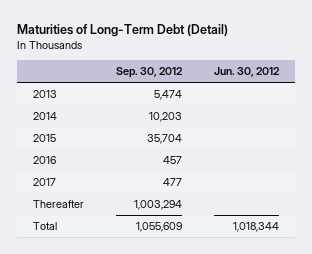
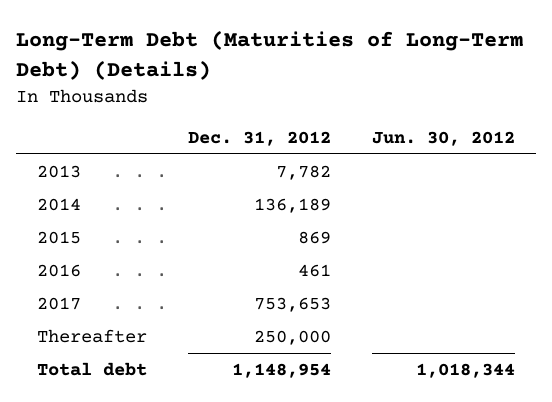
- Maturities of Long-Term Debt (Detail)
+ Long-Term Debt (Maturities of Long-Term Debt) (Details)
- | Sep. 30, 2012 | Jun. 30, 2012
+ | Dec. 31, 2012 | Jun. 30, 2012
- Total | 1,055,609 | 1,018,344
+ Total debt | 1,148,954 | 1,018,344

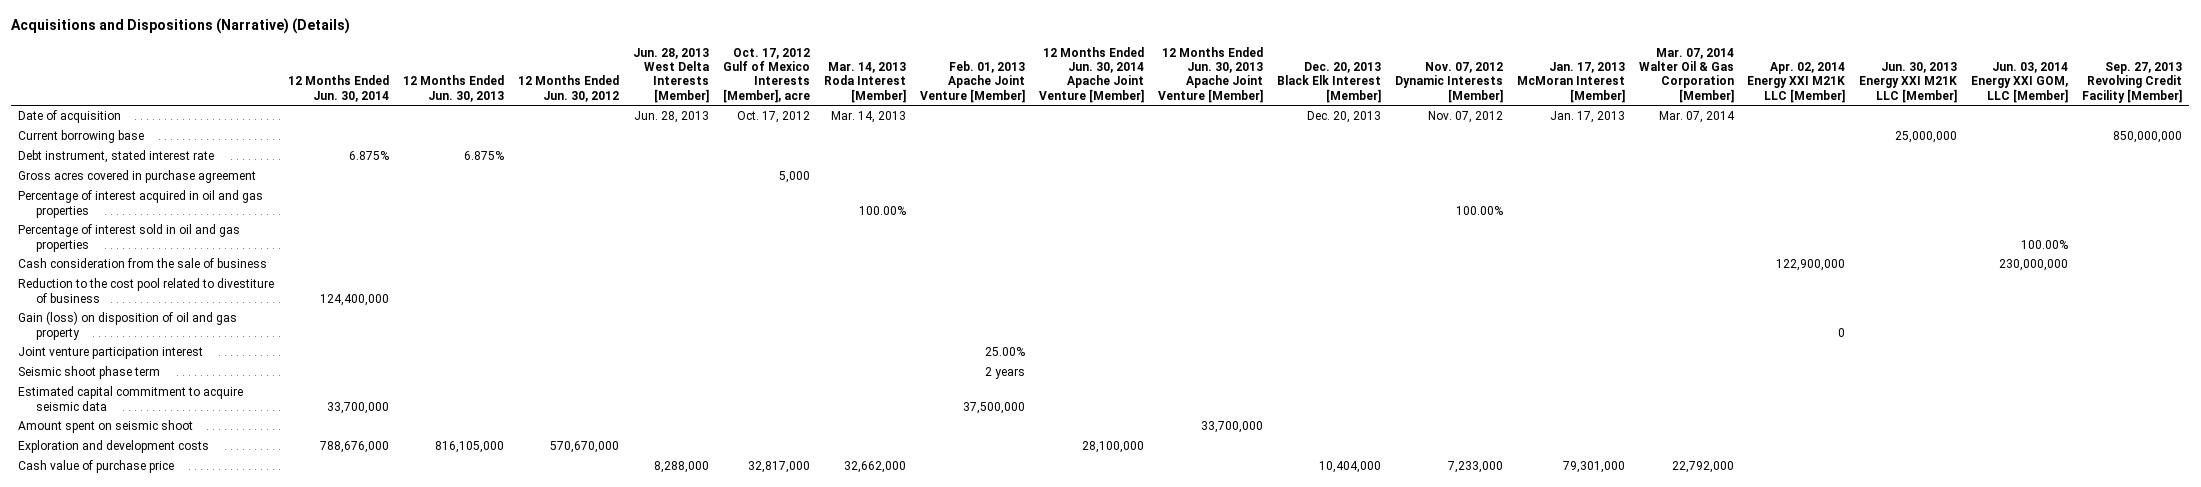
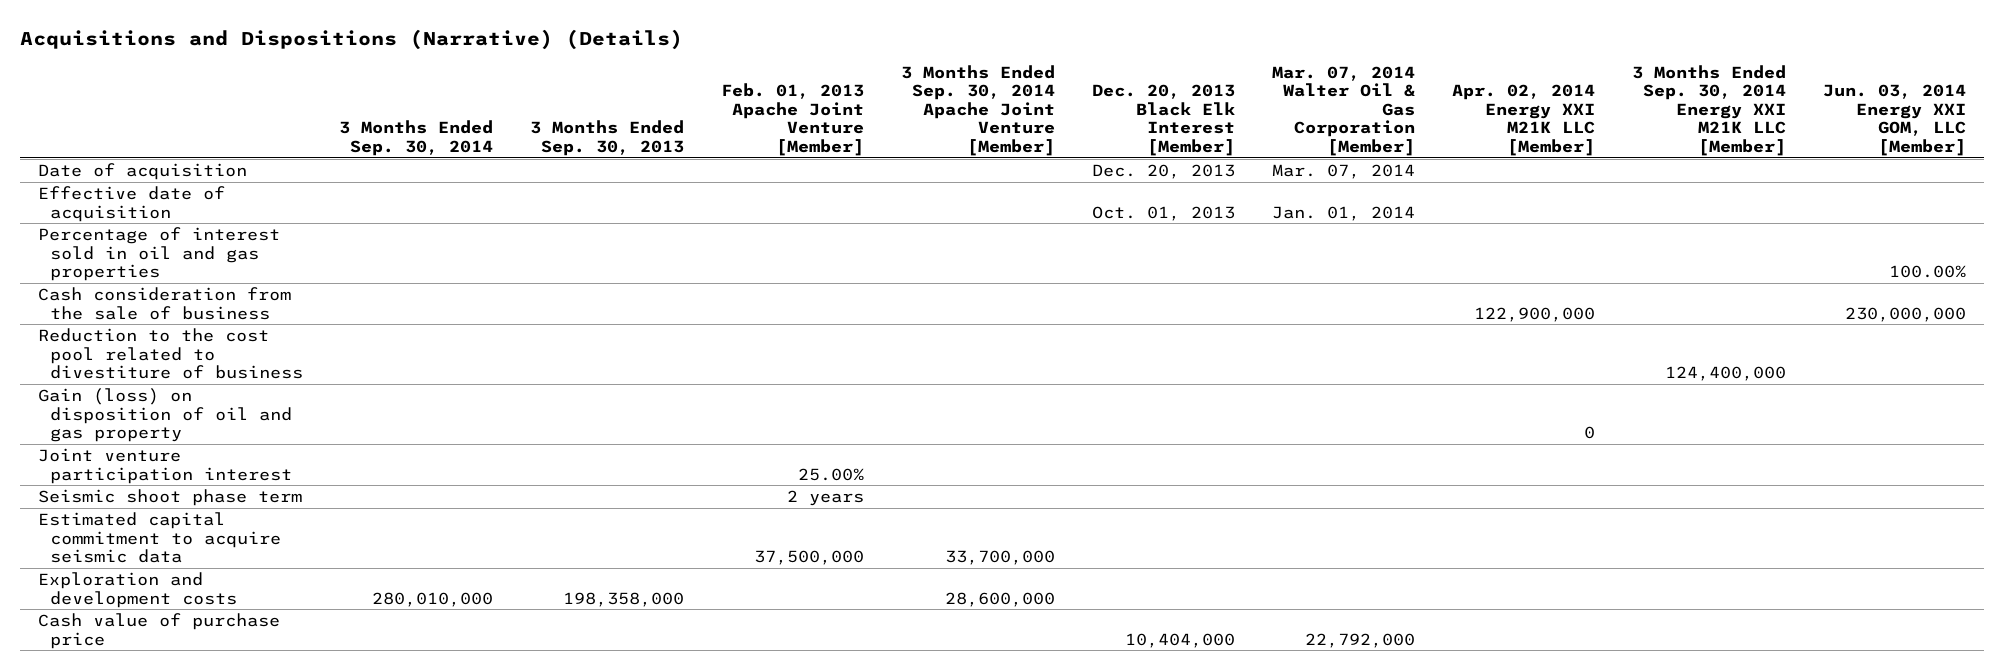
- | 12 Months Ended Jun. 30, 2014 | 12 Months Ended Jun. 30, 2013 | 12 Months Ended Jun. 30, 2012 | Jun. 28, 2013 West Delta Interests [Member] | Oct. 17, 2012 Gulf of Mexico Interests [Member], acre | Mar. 14, 2013 Roda Interest [Member] | Feb. 01, 2013 Apache Joint Venture [Member] | 12 Months Ended Jun. 30, 2014 Apache Joint Venture [Member] | 12 Months Ended Jun. 30, 2013 Apache Joint Venture [Member] | Dec. 20, 2013 Black Elk Interest [Member] | Nov. 07, 2012 Dynamic Interests [Member] | Jan. 17, 2013 McMoran Interest [Member] | Mar. 07, 2014 Walter Oil & Gas Corporation [Member] | Apr. 02, 2014 Energy XXI M21K LLC [Member] | Jun. 30, 2013 Energy XXI M21K LLC [Member] | Jun. 03, 2014 Energy XXI GOM, LLC [Member] | Sep. 27, 2013 Revolving Credit Facility [Member]
+ | 3 Months Ended Sep. 30, 2014 | 3 Months Ended Sep. 30, 2013 | Feb. 01, 2013 Apache Joint Venture [Member] | 3 Months Ended Sep. 30, 2014 Apache Joint Venture [Member] | Dec. 20, 2013 Black Elk Interest [Member] | Mar. 07, 2014 Walter Oil & Gas Corporation [Member] | Apr. 02, 2014 Energy XXI M21K LLC [Member] | 3 Months Ended Sep. 30, 2014 Energy XXI M21K LLC [Member] | Jun. 03, 2014 Energy XXI GOM, LLC [Member]
- Current borrowing base | | | | | | | | | | | | | | | 25,000,000 | | 850,000,000
- Debt instrument, stated interest rate | 6.875% | 6.875% | | | | | | | | | | | | | | |
- Gross acres covered in purchase agreement | | | | | 5,000 | | | | | | | | | | | |
- Percentage of interest acquired in oil and gas properties | | | | | | 100.00% | | | | | 100.00% | | | | | |
+ Effective date of acquisition | | | | | Oct. 01, 2013 | Jan. 01, 2014 | | |
- Amount spent on seismic shoot | | | | | | | | | 33,700,000 | | | | | | | |

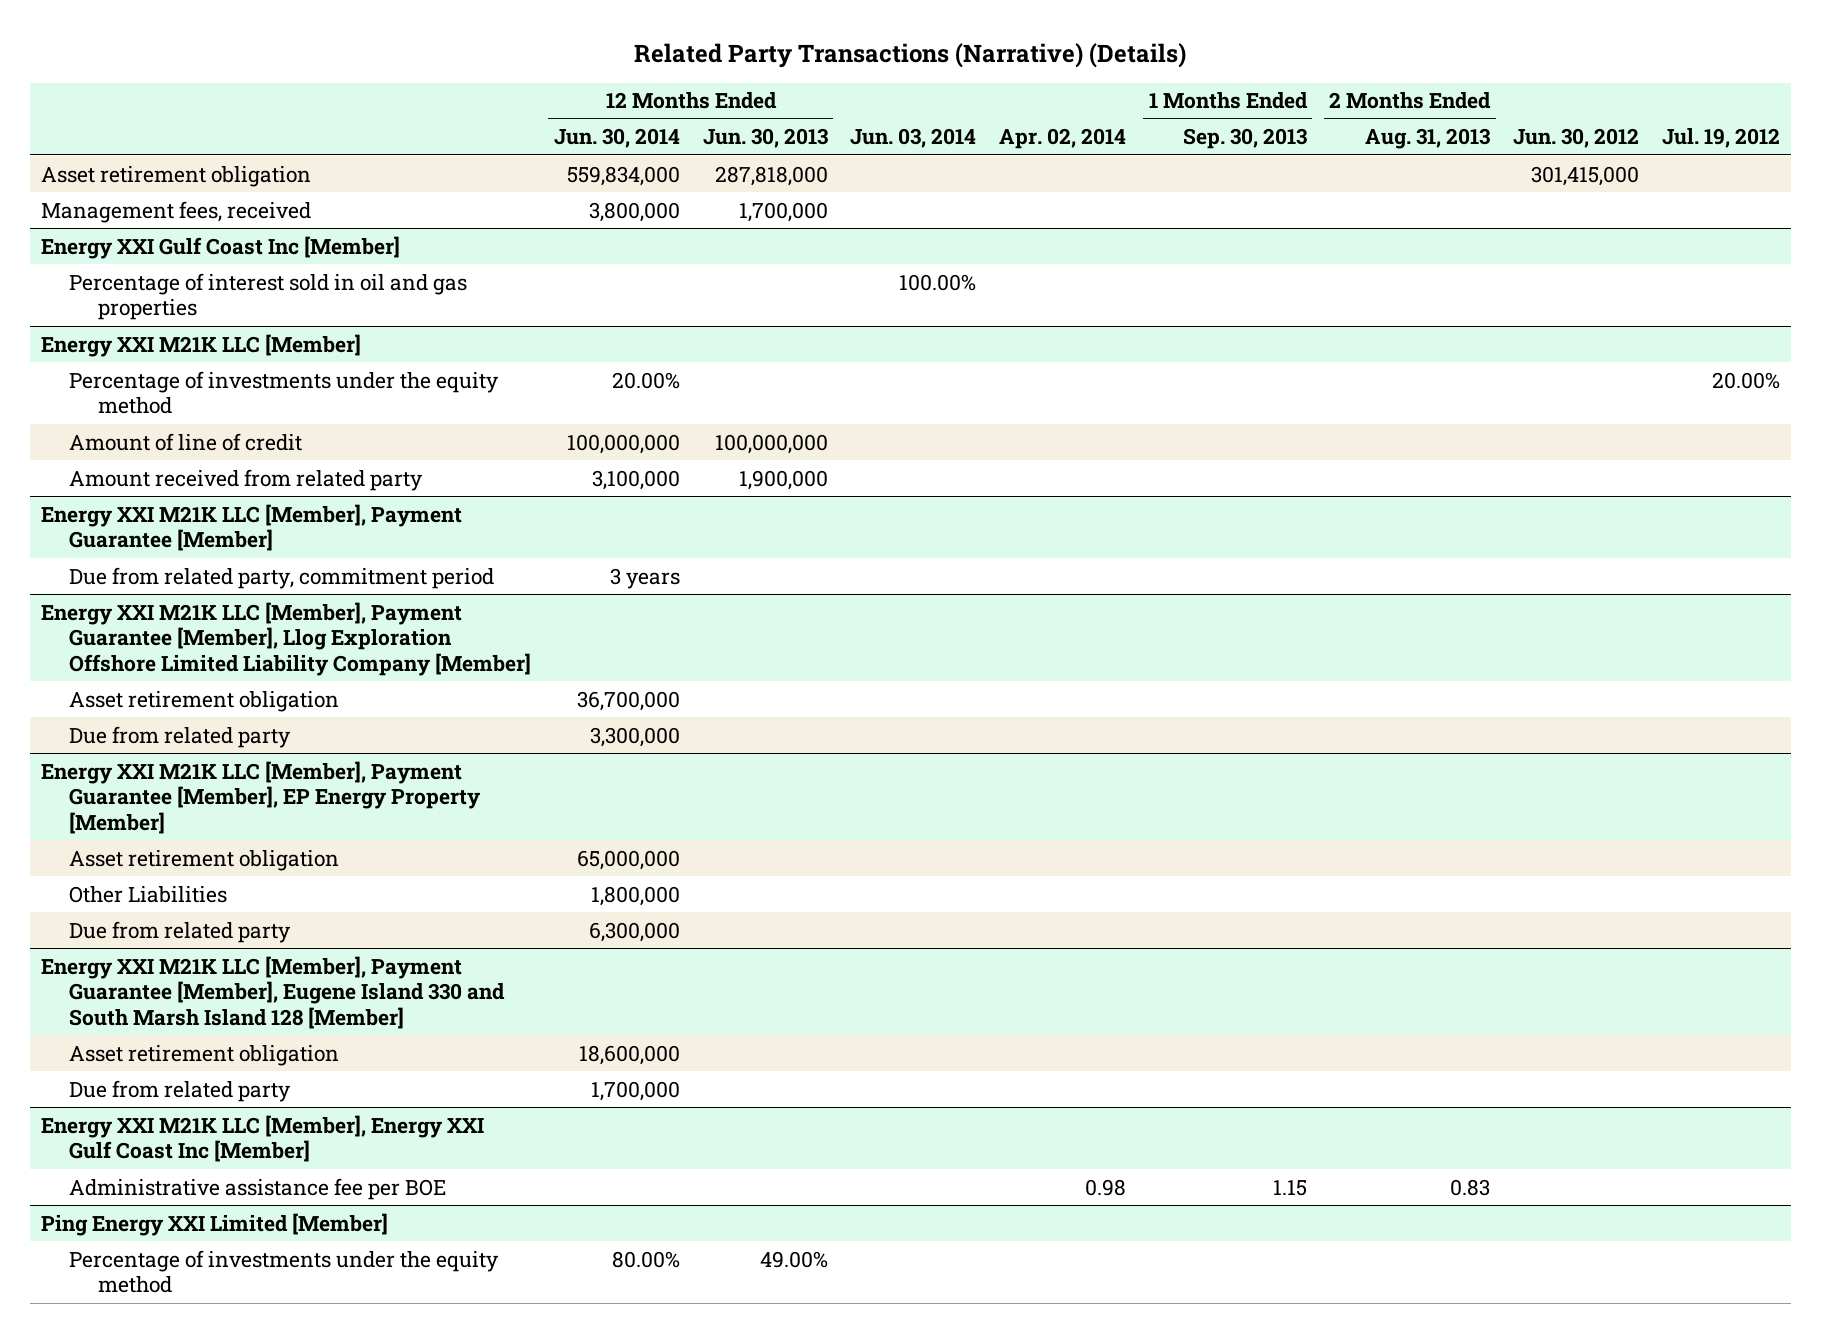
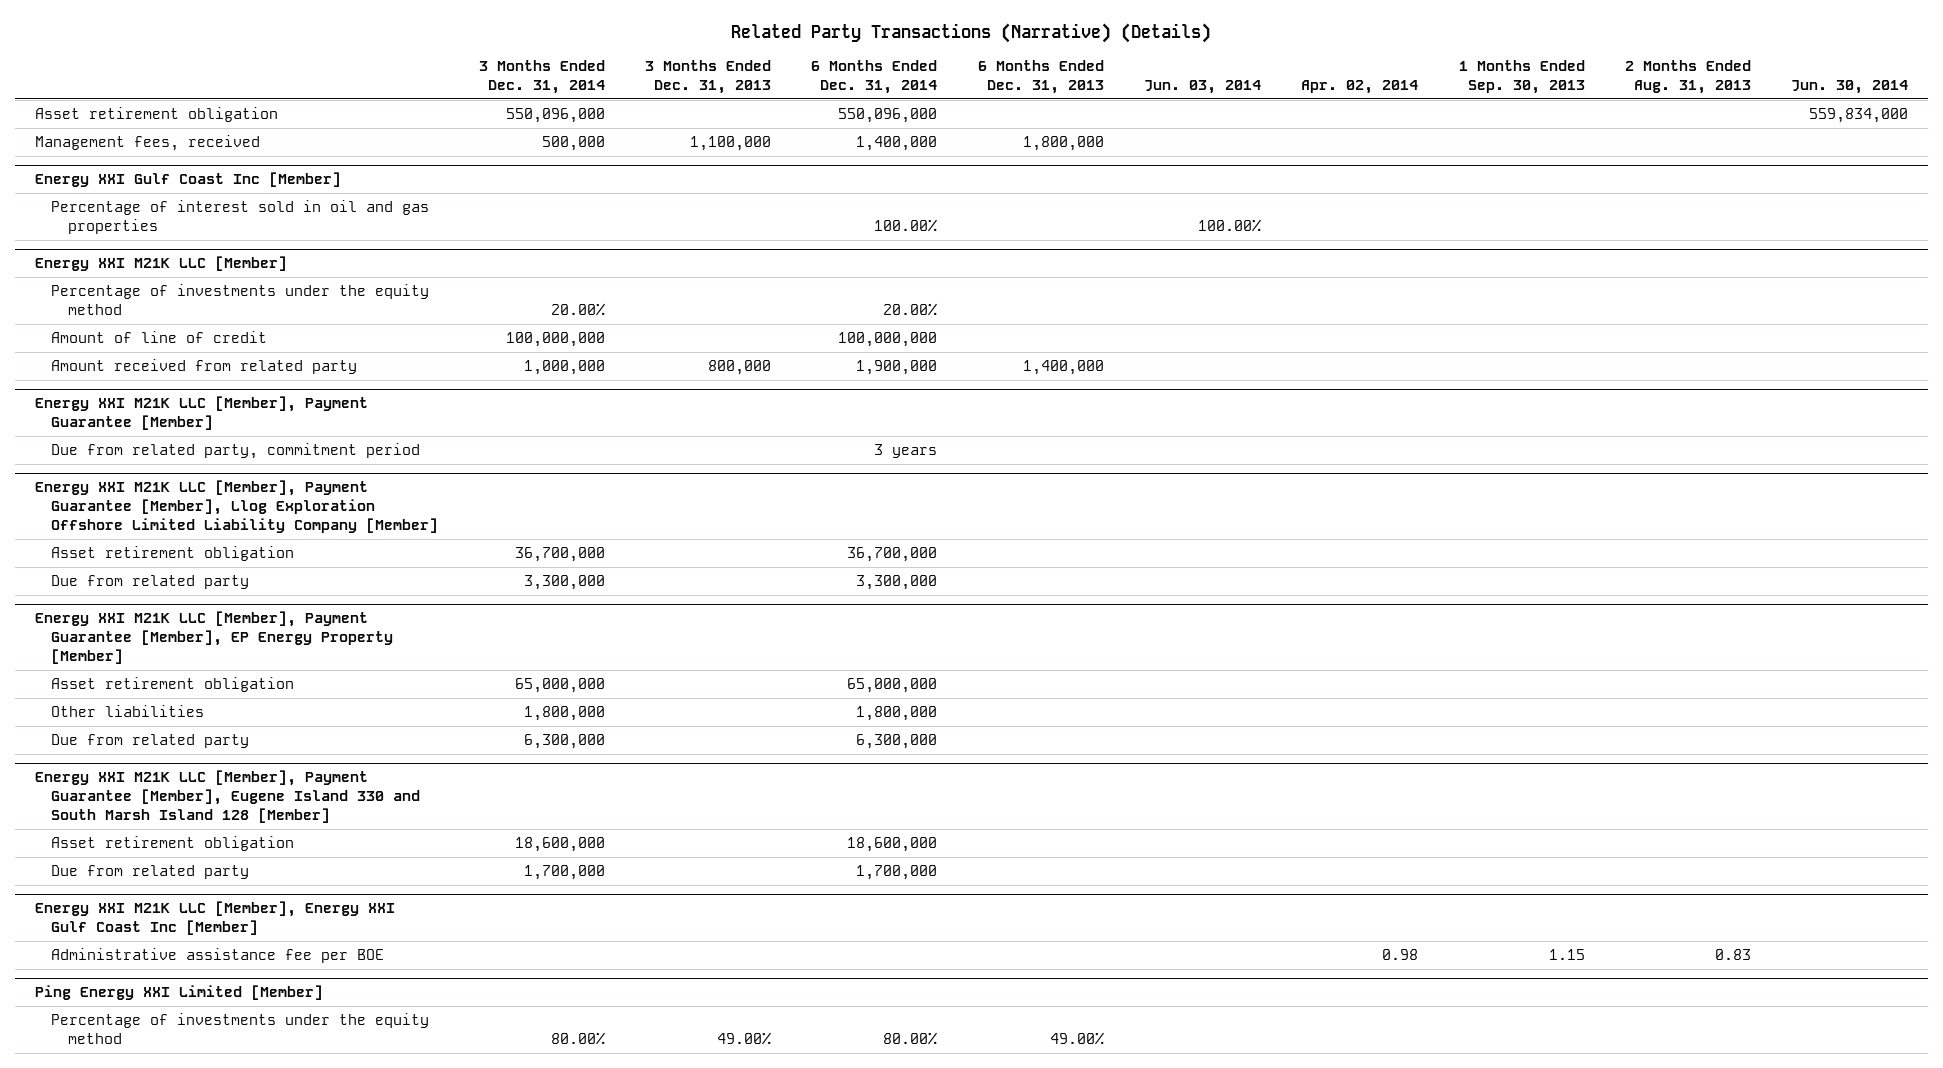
- | 12 Months Ended Jun. 30, 2014 | 12 Months Ended Jun. 30, 2013 | Jun. 03, 2014 | Apr. 02, 2014 | 1 Months Ended Sep. 30, 2013 | 2 Months Ended Aug. 31, 2013 | Jun. 30, 2012 | Jul. 19, 2012
+ | 3 Months Ended Dec. 31, 2014 | 3 Months Ended Dec. 31, 2013 | 6 Months Ended Dec. 31, 2014 | 6 Months Ended Dec. 31, 2013 | Jun. 03, 2014 | Apr. 02, 2014 | 1 Months Ended Sep. 30, 2013 | 2 Months Ended Aug. 31, 2013 | Jun. 30, 2014
@ Energy XXI M21K LLC [Member], Payment Guarantee [Member], EP Energy Property [Member]
- Other Liabilities | 1,800,000 | | | | | | |
+ Other liabilities | 1,800,000 | | 1,800,000 | | | | | |

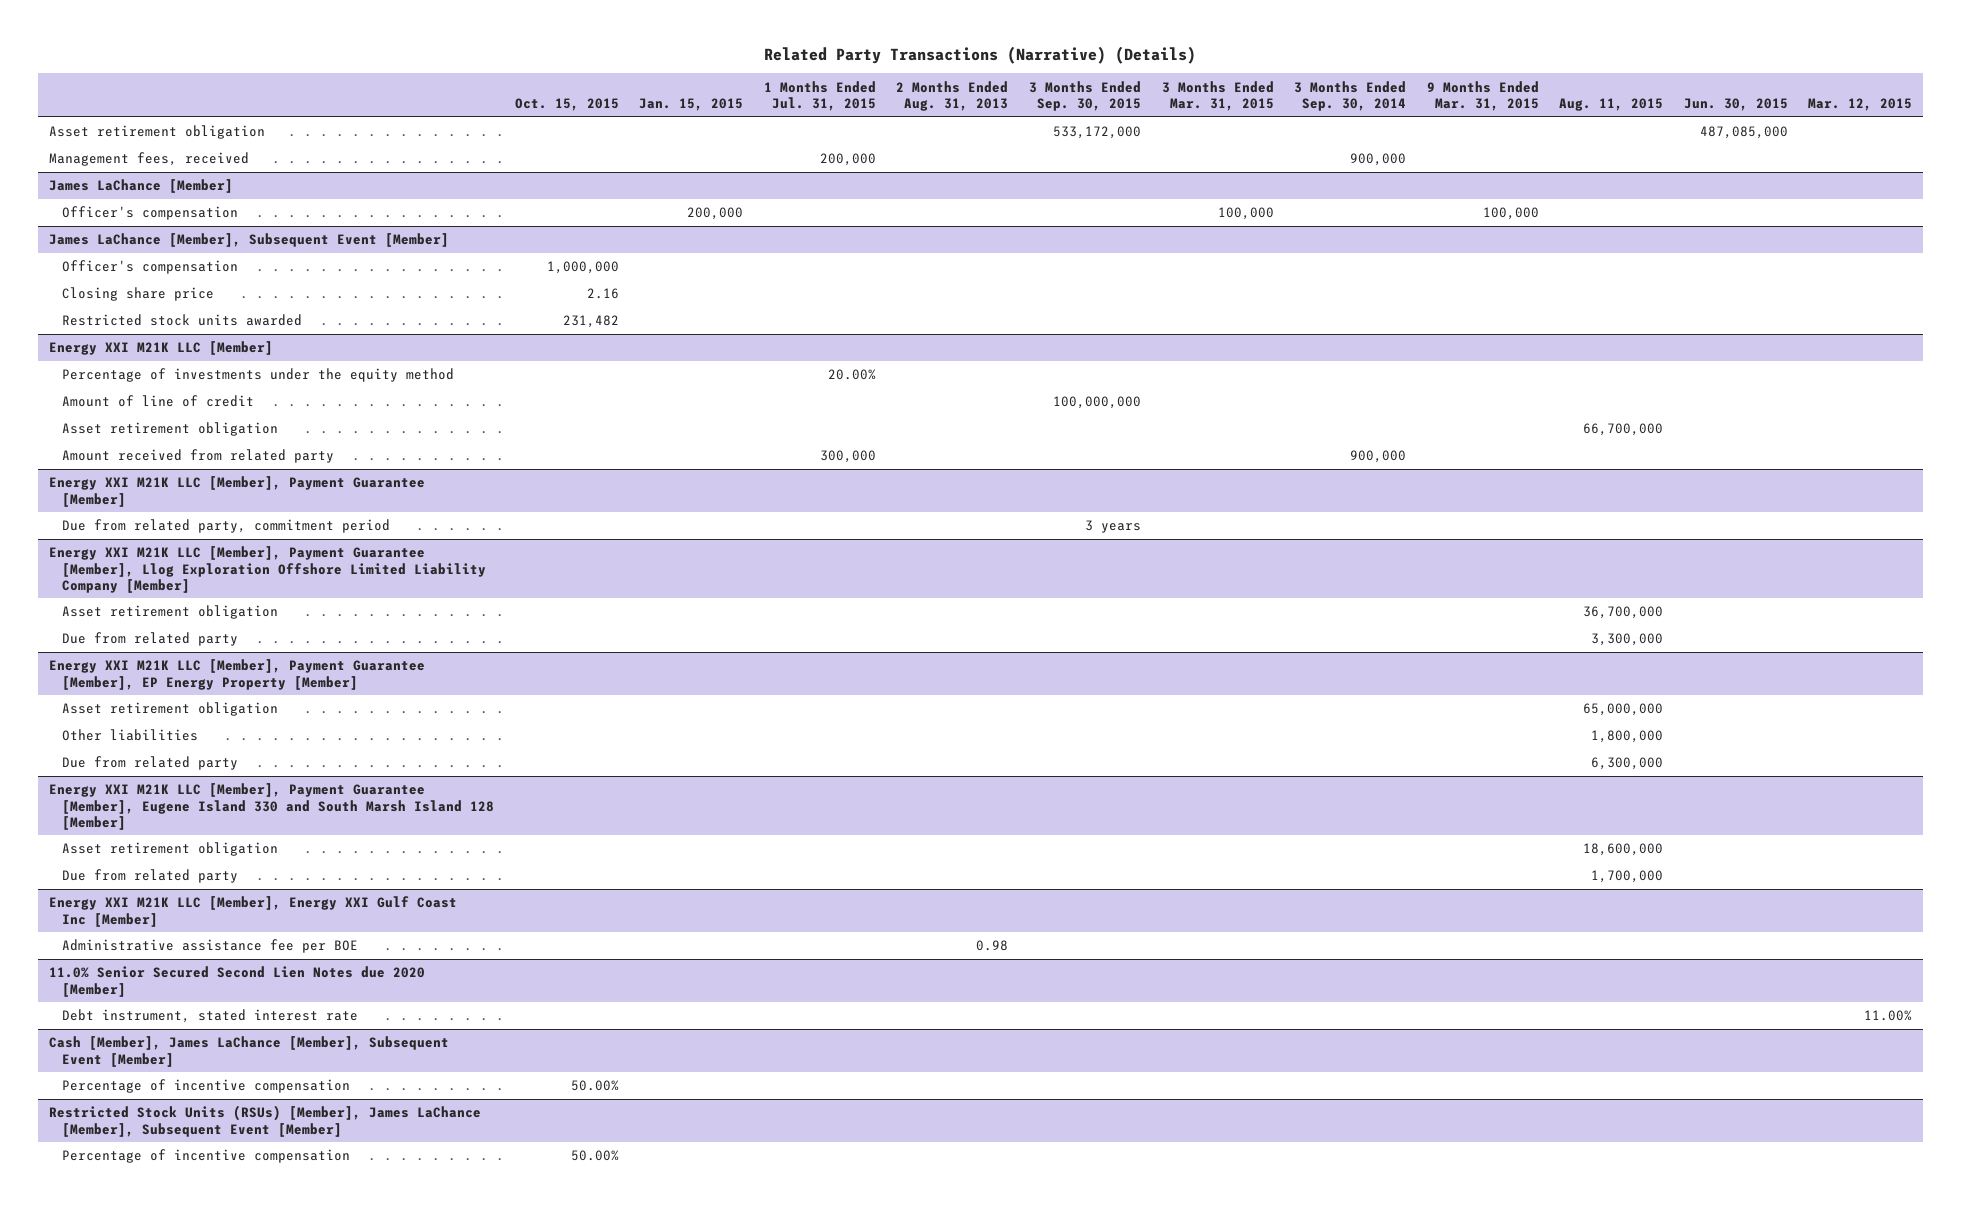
- | 3 Months Ended Dec. 31, 2014 | 3 Months Ended Dec. 31, 2013 | 6 Months Ended Dec. 31, 2014 | 6 Months Ended Dec. 31, 2013 | Jun. 03, 2014 | Apr. 02, 2014 | 1 Months Ended Sep. 30, 2013 | 2 Months Ended Aug. 31, 2013 | Jun. 30, 2014
+ | Oct. 15, 2015 | Jan. 15, 2015 | 1 Months Ended Jul. 31, 2015 | 2 Months Ended Aug. 31, 2013 | 3 Months Ended Sep. 30, 2015 | 3 Months Ended Mar. 31, 2015 | 3 Months Ended Sep. 30, 2014 | 9 Months Ended Mar. 31, 2015 | Aug. 11, 2015 | Jun. 30, 2015 | Mar. 12, 2015
- Energy XXI Gulf Coast Inc [Member]
- Percentage of interest sold in oil and gas properties | | | 100.00% | | 100.00% | | | |
+ James LaChance [Member]
+ Officer's compensation | | 200,000 | | | | 100,000 | | 100,000 | | |
+ James LaChance [Member], Subsequent Event [Member]
+ Officer's compensation | 1,000,000 | | | | | | | | | |
+ Closing share price | 2.16 | | | | | | | | | |
+ Restricted stock units awarded | 231,482 | | | | | | | | | |
@ Energy XXI M21K LLC [Member]
+ Asset retirement obligation | | | | | | | | | 66,700,000 | |
@ Energy XXI M21K LLC [Member], Energy XXI Gulf Coast Inc [Member]
- Administrative assistance fee per BOE | | | | | | 0.98 | 1.15 | 0.83 |
- Ping Energy XXI Limited [Member]
- Percentage of investments under the equity method | 80.00% | 49.00% | 80.00% | 49.00% | | | | |
@ Energy XXI M21K LLC [Member], Energy XXI Gulf Coast Inc [Member]
+ Administrative assistance fee per BOE | | | | 0.98 | | | | | | |
+ 11.0% Senior Secured Second Lien Notes due 2020 [Member]
+ Debt instrument, stated interest rate | | | | | | | | | | | 11.00%
+ Cash [Member], James LaChance [Member], Subsequent Event [Member]
+ Percentage of incentive compensation | 50.00% | | | | | | | | | |
+ Restricted Stock Units (RSUs) [Member], James LaChance [Member], Subsequent Event [Member]
+ Percentage of incentive compensation | 50.00% | | | | | | | | | |

